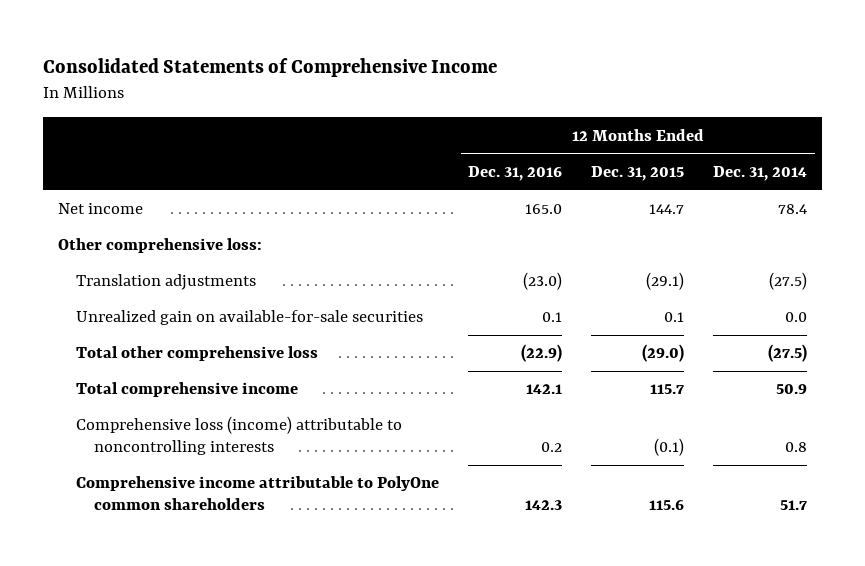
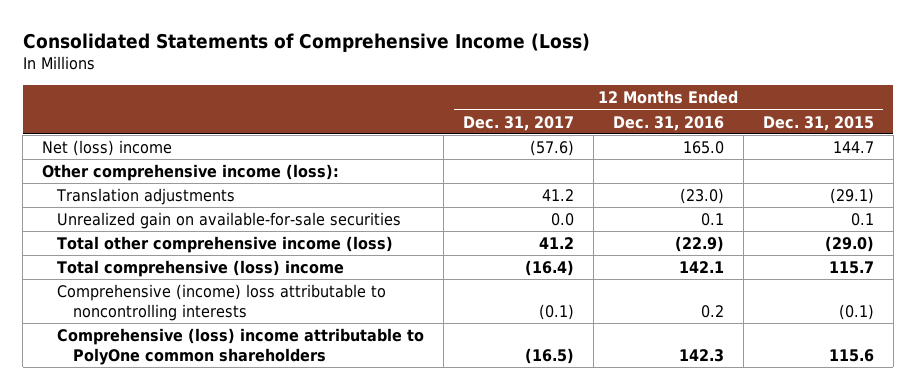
- Consolidated Statements of Comprehensive Income
+ Consolidated Statements of Comprehensive Income (Loss)
- | 12 Months Ended Dec. 31, 2016 | 12 Months Ended Dec. 31, 2015 | 12 Months Ended Dec. 31, 2014
+ | 12 Months Ended Dec. 31, 2017 | 12 Months Ended Dec. 31, 2016 | 12 Months Ended Dec. 31, 2015
- Net income | 165.0 | 144.7 | 78.4
- Other comprehensive loss:
+ Net (loss) income | (57.6) | 165.0 | 144.7
+ Other comprehensive income (loss):
- Total other comprehensive loss | (22.9) | (29.0) | (27.5)
- Total comprehensive income | 142.1 | 115.7 | 50.9
- Comprehensive loss (income) attributable to noncontrolling interests | 0.2 | (0.1) | 0.8
- Comprehensive income attributable to PolyOne common shareholders | 142.3 | 115.6 | 51.7
+ Total other comprehensive income (loss) | 41.2 | (22.9) | (29.0)
+ Total comprehensive (loss) income | (16.4) | 142.1 | 115.7
+ Comprehensive (income) loss attributable to noncontrolling interests | (0.1) | 0.2 | (0.1)
+ Comprehensive (loss) income attributable to PolyOne common shareholders | (16.5) | 142.3 | 115.6

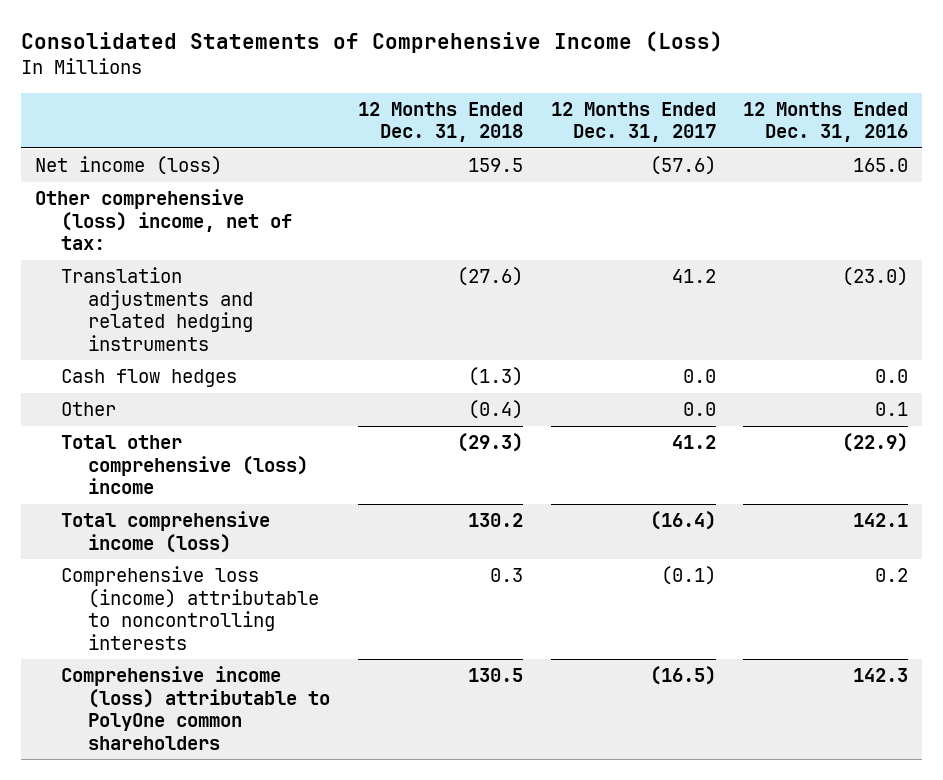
- | 12 Months Ended Dec. 31, 2017 | 12 Months Ended Dec. 31, 2016 | 12 Months Ended Dec. 31, 2015
+ | 12 Months Ended Dec. 31, 2018 | 12 Months Ended Dec. 31, 2017 | 12 Months Ended Dec. 31, 2016
- Net (loss) income | (57.6) | 165.0 | 144.7
- Other comprehensive income (loss):
- Translation adjustments | 41.2 | (23.0) | (29.1)
- Unrealized gain on available-for-sale securities | 0.0 | 0.1 | 0.1
- Total other comprehensive income (loss) | 41.2 | (22.9) | (29.0)
- Total comprehensive (loss) income | (16.4) | 142.1 | 115.7
- Comprehensive (income) loss attributable to noncontrolling interests | (0.1) | 0.2 | (0.1)
- Comprehensive (loss) income attributable to PolyOne common shareholders | (16.5) | 142.3 | 115.6
+ Net income (loss) | 159.5 | (57.6) | 165.0
+ Other comprehensive (loss) income, net of tax:
+ Translation adjustments and related hedging instruments | (27.6) | 41.2 | (23.0)
+ Cash flow hedges | (1.3) | 0.0 | 0.0
+ Other | (0.4) | 0.0 | 0.1
+ Total other comprehensive (loss) income | (29.3) | 41.2 | (22.9)
+ Total comprehensive income (loss) | 130.2 | (16.4) | 142.1
+ Comprehensive loss (income) attributable to noncontrolling interests | 0.3 | (0.1) | 0.2
+ Comprehensive income (loss) attributable to PolyOne common shareholders | 130.5 | (16.5) | 142.3

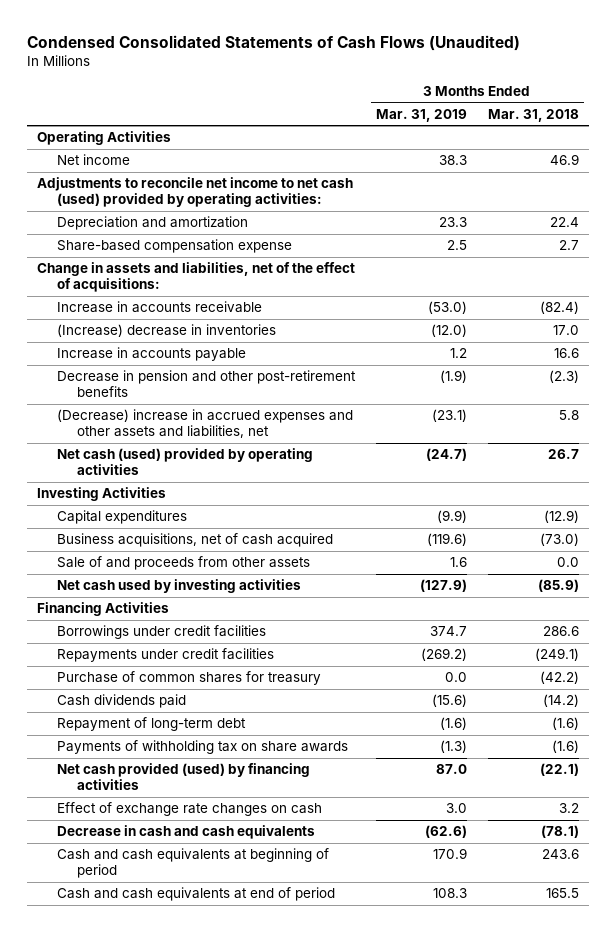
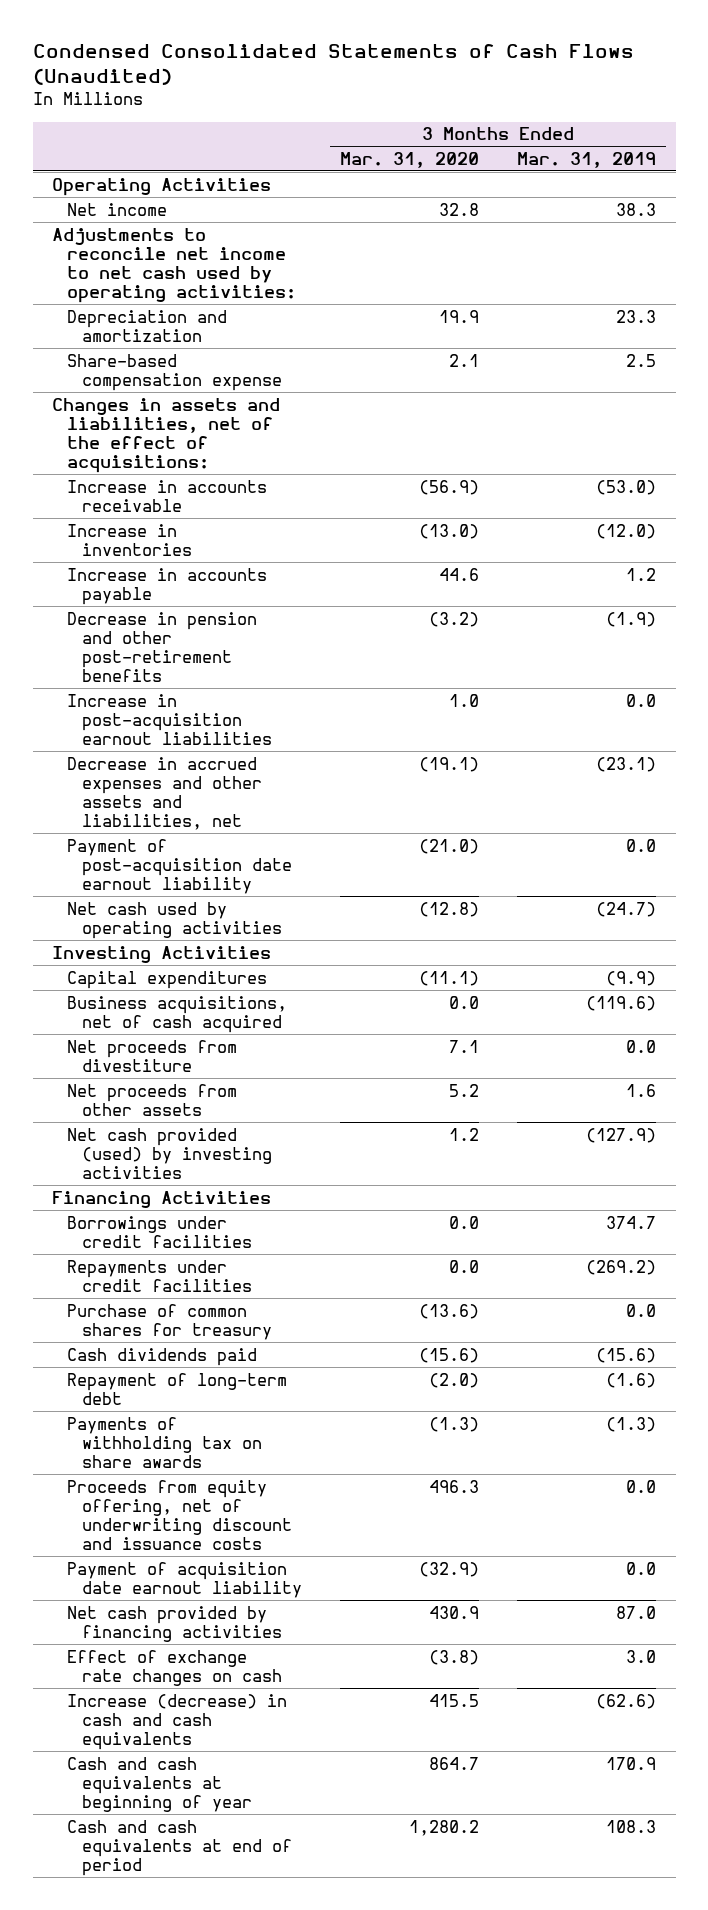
- | 3 Months Ended Mar. 31, 2019 | 3 Months Ended Mar. 31, 2018
+ | 3 Months Ended Mar. 31, 2020 | 3 Months Ended Mar. 31, 2019
- Adjustments to reconcile net income to net cash (used) provided by operating activities:
+ Adjustments to reconcile net income to net cash used by operating activities:
- Change in assets and liabilities, net of the effect of acquisitions:
+ Changes in assets and liabilities, net of the effect of acquisitions:
- (Increase) decrease in inventories | (12.0) | 17.0
+ Increase in inventories | (13.0) | (12.0)
- (Decrease) increase in accrued expenses and other assets and liabilities, net | (23.1) | 5.8
- Net cash (used) provided by operating activities | (24.7) | 26.7
+ Increase in post-acquisition earnout liabilities | 1.0 | 0.0
+ Decrease in accrued expenses and other assets and liabilities, net | (19.1) | (23.1)
+ Payment of post-acquisition date earnout liability | (21.0) | 0.0
+ Net cash used by operating activities | (12.8) | (24.7)
- Sale of and proceeds from other assets | 1.6 | 0.0
- Net cash used by investing activities | (127.9) | (85.9)
+ Net proceeds from divestiture | 7.1 | 0.0
+ Net proceeds from other assets | 5.2 | 1.6
+ Net cash provided (used) by investing activities | 1.2 | (127.9)
- Net cash provided (used) by financing activities | 87.0 | (22.1)
+ Proceeds from equity offering, net of underwriting discount and issuance costs | 496.3 | 0.0
+ Payment of acquisition date earnout liability | (32.9) | 0.0
+ Net cash provided by financing activities | 430.9 | 87.0
- Decrease in cash and cash equivalents | (62.6) | (78.1)
- Cash and cash equivalents at beginning of period | 170.9 | 243.6
+ Increase (decrease) in cash and cash equivalents | 415.5 | (62.6)
+ Cash and cash equivalents at beginning of year | 864.7 | 170.9

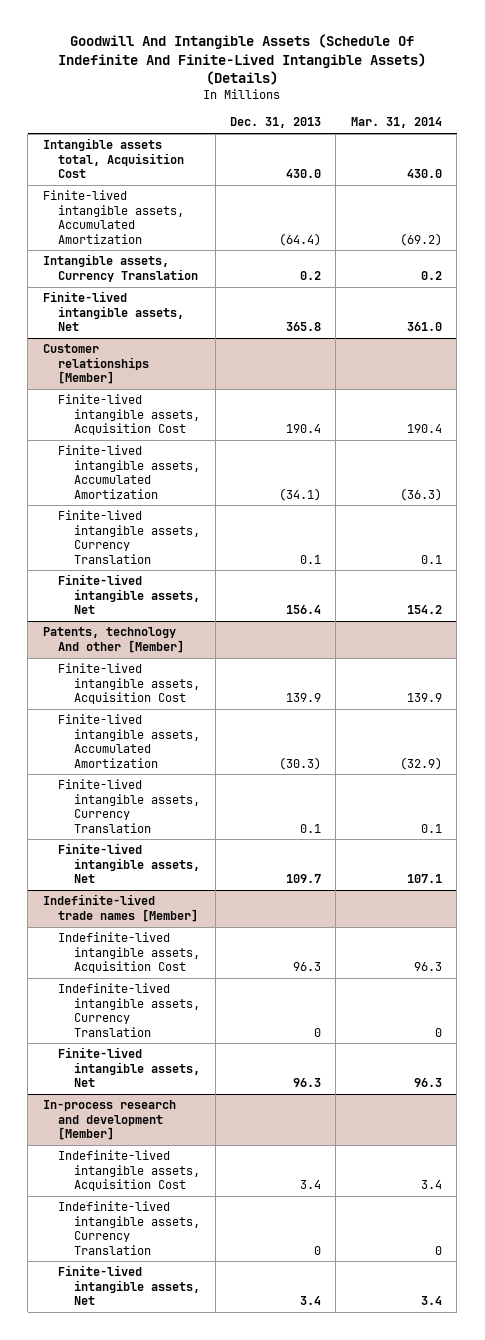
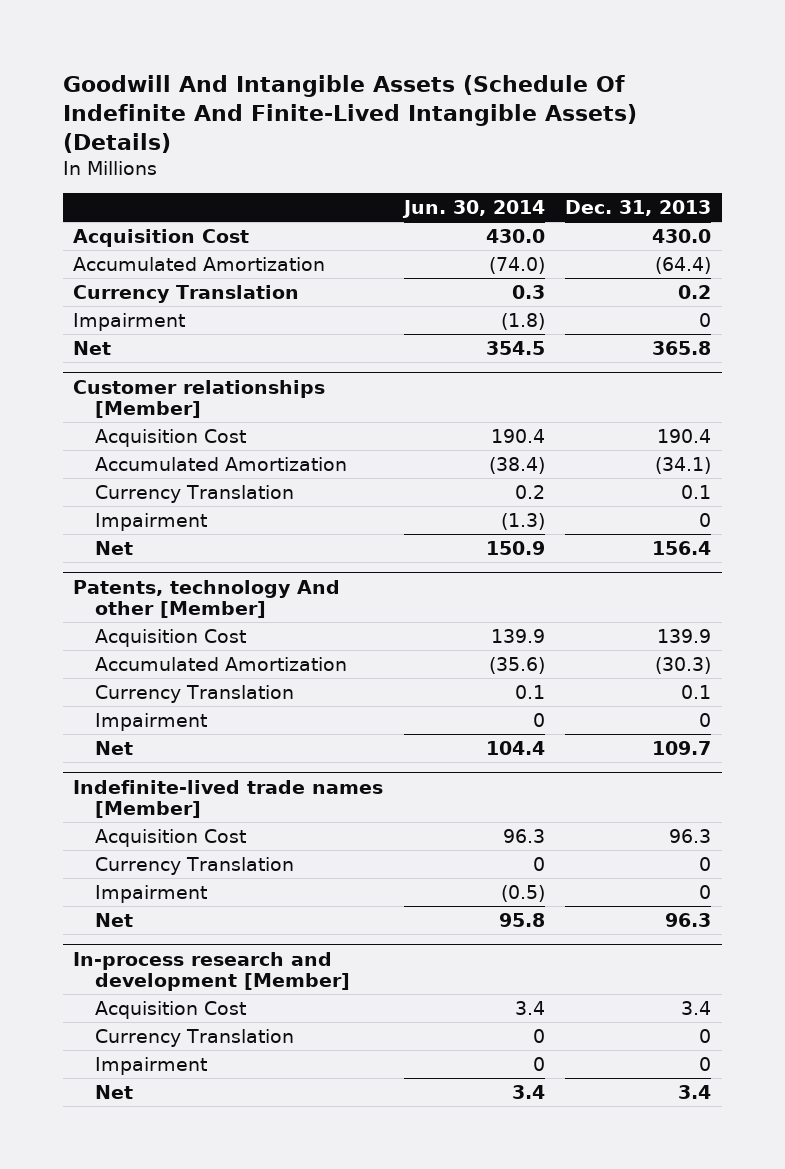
- | Dec. 31, 2013 | Mar. 31, 2014
+ | Jun. 30, 2014 | Dec. 31, 2013
- Intangible assets total, Acquisition Cost | 430.0 | 430.0
- Finite-lived intangible assets, Accumulated Amortization | (64.4) | (69.2)
- Intangible assets, Currency Translation | 0.2 | 0.2
- Finite-lived intangible assets, Net | 365.8 | 361.0
+ Acquisition Cost | 430.0 | 430.0
+ Accumulated Amortization | (74.0) | (64.4)
+ Currency Translation | 0.3 | 0.2
+ Impairment | (1.8) | 0
+ Net | 354.5 | 365.8
@ Customer relationships [Member]
- Finite-lived intangible assets, Acquisition Cost | 190.4 | 190.4
- Finite-lived intangible assets, Accumulated Amortization | (34.1) | (36.3)
- Finite-lived intangible assets, Currency Translation | 0.1 | 0.1
- Finite-lived intangible assets, Net | 156.4 | 154.2
+ Acquisition Cost | 190.4 | 190.4
+ Accumulated Amortization | (38.4) | (34.1)
+ Currency Translation | 0.2 | 0.1
+ Impairment | (1.3) | 0
+ Net | 150.9 | 156.4
@ Patents, technology And other [Member]
- Finite-lived intangible assets, Acquisition Cost | 139.9 | 139.9
- Finite-lived intangible assets, Accumulated Amortization | (30.3) | (32.9)
- Finite-lived intangible assets, Currency Translation | 0.1 | 0.1
- Finite-lived intangible assets, Net | 109.7 | 107.1
+ Acquisition Cost | 139.9 | 139.9
+ Accumulated Amortization | (35.6) | (30.3)
+ Currency Translation | 0.1 | 0.1
+ Impairment | 0 | 0
+ Net | 104.4 | 109.7
@ Indefinite-lived trade names [Member]
- Indefinite-lived intangible assets, Acquisition Cost | 96.3 | 96.3
- Indefinite-lived intangible assets, Currency Translation | 0 | 0
- Finite-lived intangible assets, Net | 96.3 | 96.3
+ Acquisition Cost | 96.3 | 96.3
+ Currency Translation | 0 | 0
+ Impairment | (0.5) | 0
+ Net | 95.8 | 96.3
@ In-process research and development [Member]
- Indefinite-lived intangible assets, Acquisition Cost | 3.4 | 3.4
- Indefinite-lived intangible assets, Currency Translation | 0 | 0
- Finite-lived intangible assets, Net | 3.4 | 3.4
+ Acquisition Cost | 3.4 | 3.4
+ Currency Translation | 0 | 0
+ Impairment | 0 | 0
+ Net | 3.4 | 3.4

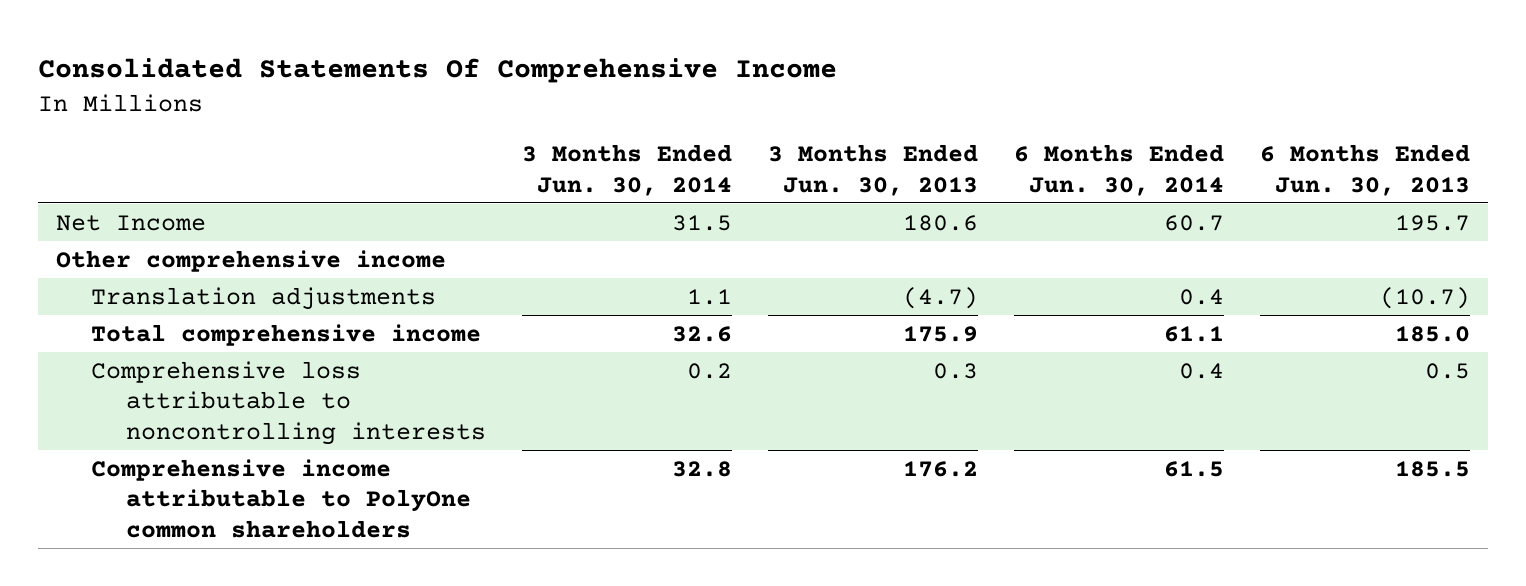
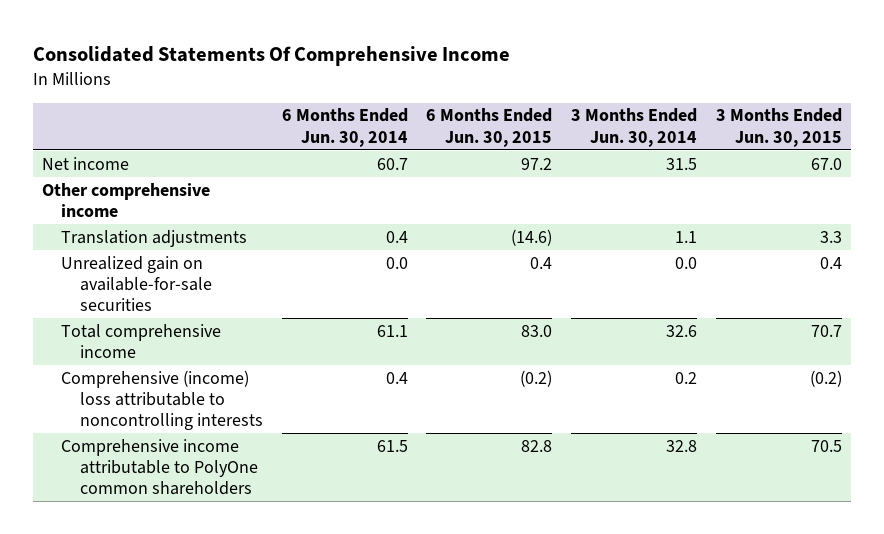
- | 3 Months Ended Jun. 30, 2014 | 3 Months Ended Jun. 30, 2013 | 6 Months Ended Jun. 30, 2014 | 6 Months Ended Jun. 30, 2013
+ | 6 Months Ended Jun. 30, 2014 | 6 Months Ended Jun. 30, 2015 | 3 Months Ended Jun. 30, 2014 | 3 Months Ended Jun. 30, 2015
- Net Income | 31.5 | 180.6 | 60.7 | 195.7
+ Net income | 60.7 | 97.2 | 31.5 | 67.0
+ Unrealized gain on available-for-sale securities | 0.0 | 0.4 | 0.0 | 0.4
- Comprehensive loss attributable to noncontrolling interests | 0.2 | 0.3 | 0.4 | 0.5
+ Comprehensive (income) loss attributable to noncontrolling interests | 0.4 | (0.2) | 0.2 | (0.2)

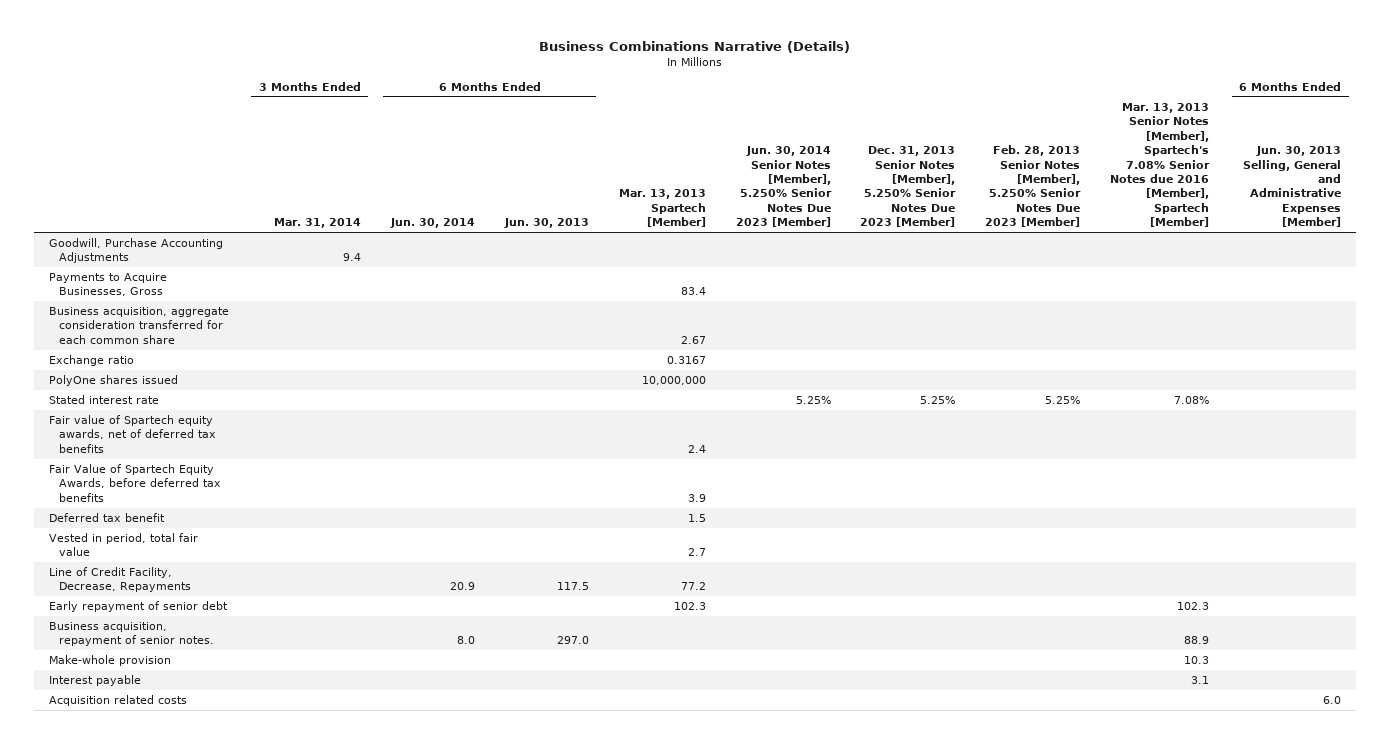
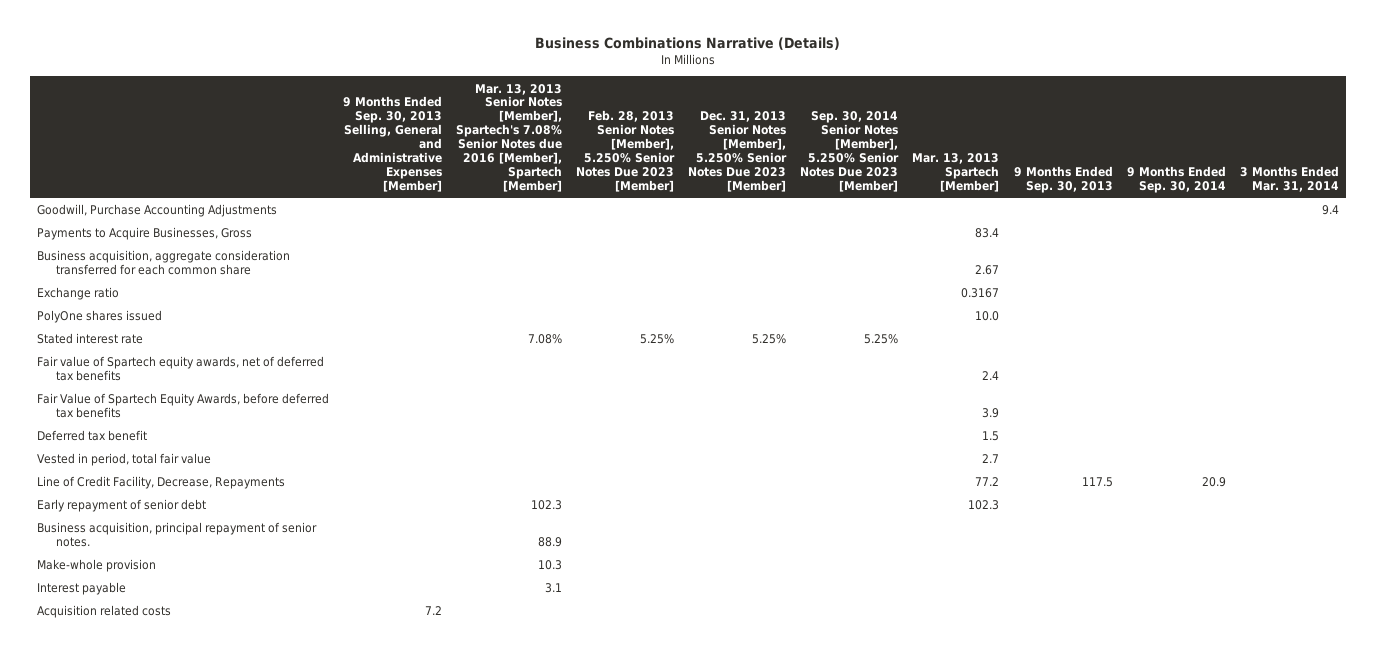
- | 3 Months Ended Mar. 31, 2014 | 6 Months Ended Jun. 30, 2014 | 6 Months Ended Jun. 30, 2013 | Mar. 13, 2013 Spartech [Member] | Jun. 30, 2014 Senior Notes [Member], 5.250% Senior Notes Due 2023 [Member] | Dec. 31, 2013 Senior Notes [Member], 5.250% Senior Notes Due 2023 [Member] | Feb. 28, 2013 Senior Notes [Member], 5.250% Senior Notes Due 2023 [Member] | Mar. 13, 2013 Senior Notes [Member], Spartech's 7.08% Senior Notes due 2016 [Member], Spartech [Member] | 6 Months Ended Jun. 30, 2013 Selling, General and Administrative Expenses [Member]
+ | 9 Months Ended Sep. 30, 2013 Selling, General and Administrative Expenses [Member] | Mar. 13, 2013 Senior Notes [Member], Spartech's 7.08% Senior Notes due 2016 [Member], Spartech [Member] | Feb. 28, 2013 Senior Notes [Member], 5.250% Senior Notes Due 2023 [Member] | Dec. 31, 2013 Senior Notes [Member], 5.250% Senior Notes Due 2023 [Member] | Sep. 30, 2014 Senior Notes [Member], 5.250% Senior Notes Due 2023 [Member] | Mar. 13, 2013 Spartech [Member] | 9 Months Ended Sep. 30, 2013 | 9 Months Ended Sep. 30, 2014 | 3 Months Ended Mar. 31, 2014
- PolyOne shares issued | | | | 10,000,000 | | | | |
+ PolyOne shares issued | | | | | | 10.0 | | |
- Business acquisition, repayment of senior notes. | | 8.0 | 297.0 | | | | | 88.9 |
+ Business acquisition, principal repayment of senior notes. | | 88.9 | | | | | | |

